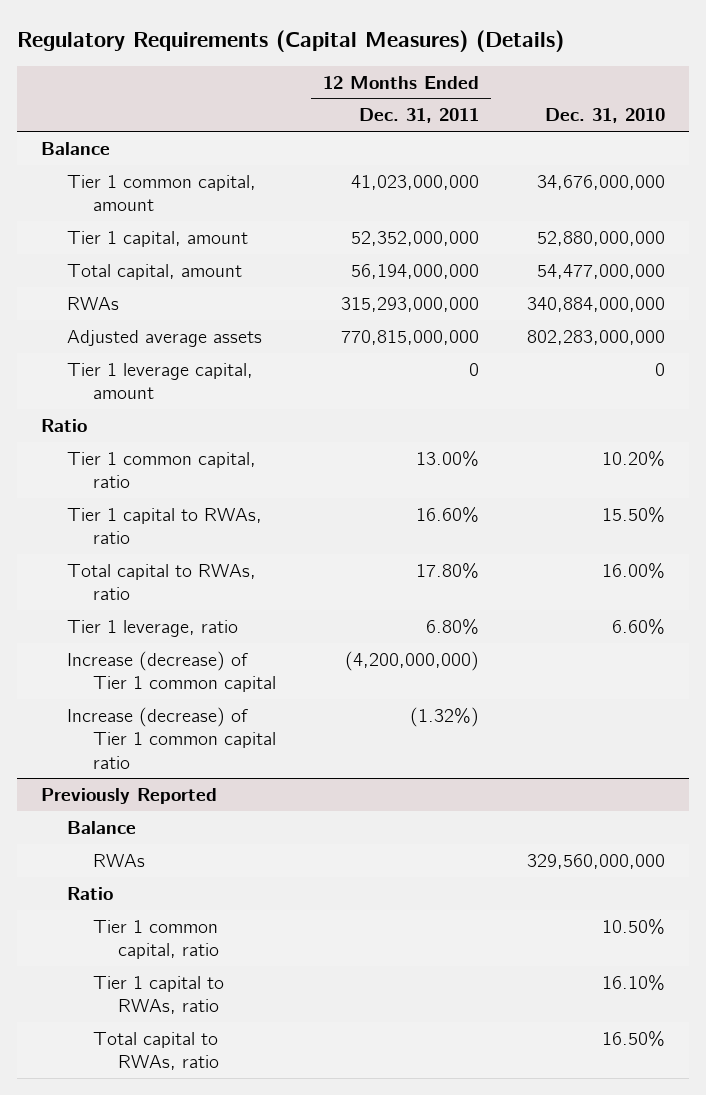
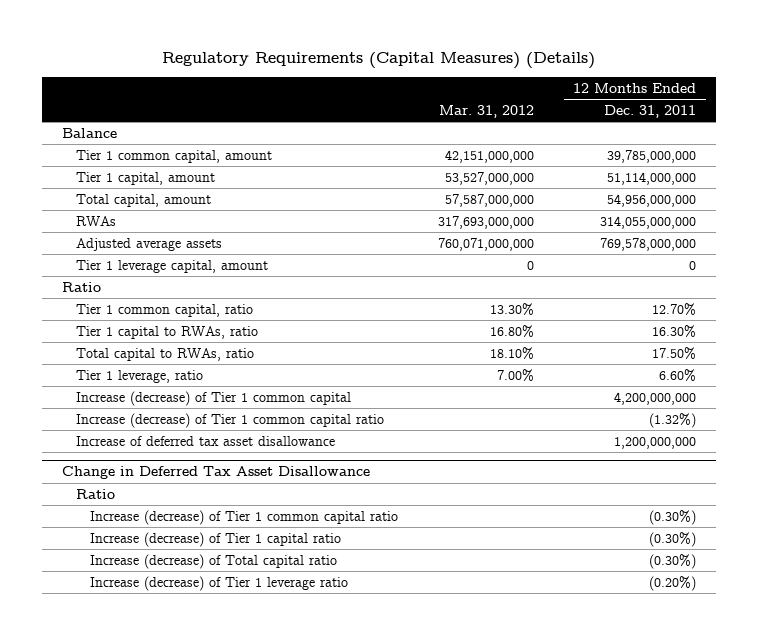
- | 12 Months Ended Dec. 31, 2011 | Dec. 31, 2010
+ | Mar. 31, 2012 | 12 Months Ended Dec. 31, 2011
- Tier 1 common capital, amount | 41,023,000,000 | 34,676,000,000
- Tier 1 capital, amount | 52,352,000,000 | 52,880,000,000
- Total capital, amount | 56,194,000,000 | 54,477,000,000
- RWAs | 315,293,000,000 | 340,884,000,000
- Adjusted average assets | 770,815,000,000 | 802,283,000,000
+ Tier 1 common capital, amount | 42,151,000,000 | 39,785,000,000
+ Tier 1 capital, amount | 53,527,000,000 | 51,114,000,000
+ Total capital, amount | 57,587,000,000 | 54,956,000,000
+ RWAs | 317,693,000,000 | 314,055,000,000
+ Adjusted average assets | 760,071,000,000 | 769,578,000,000
- Tier 1 common capital, ratio | 13.00% | 10.20%
- Tier 1 capital to RWAs, ratio | 16.60% | 15.50%
- Total capital to RWAs, ratio | 17.80% | 16.00%
- Tier 1 leverage, ratio | 6.80% | 6.60%
- Increase (decrease) of Tier 1 common capital | (4,200,000,000) |
+ Tier 1 common capital, ratio | 13.30% | 12.70%
+ Tier 1 capital to RWAs, ratio | 16.80% | 16.30%
+ Total capital to RWAs, ratio | 18.10% | 17.50%
+ Tier 1 leverage, ratio | 7.00% | 6.60%
+ Increase (decrease) of Tier 1 common capital | | 4,200,000,000
- Previously Reported
- Balance
- RWAs | | 329,560,000,000
+ Increase of deferred tax asset disallowance | | 1,200,000,000
+ Change in Deferred Tax Asset Disallowance
- Tier 1 common capital, ratio | | 10.50%
- Tier 1 capital to RWAs, ratio | | 16.10%
- Total capital to RWAs, ratio | | 16.50%
+ Increase (decrease) of Tier 1 common capital ratio | | (0.30%)
+ Increase (decrease) of Tier 1 capital ratio | | (0.30%)
+ Increase (decrease) of Total capital ratio | | (0.30%)
+ Increase (decrease) of Tier 1 leverage ratio | | (0.20%)

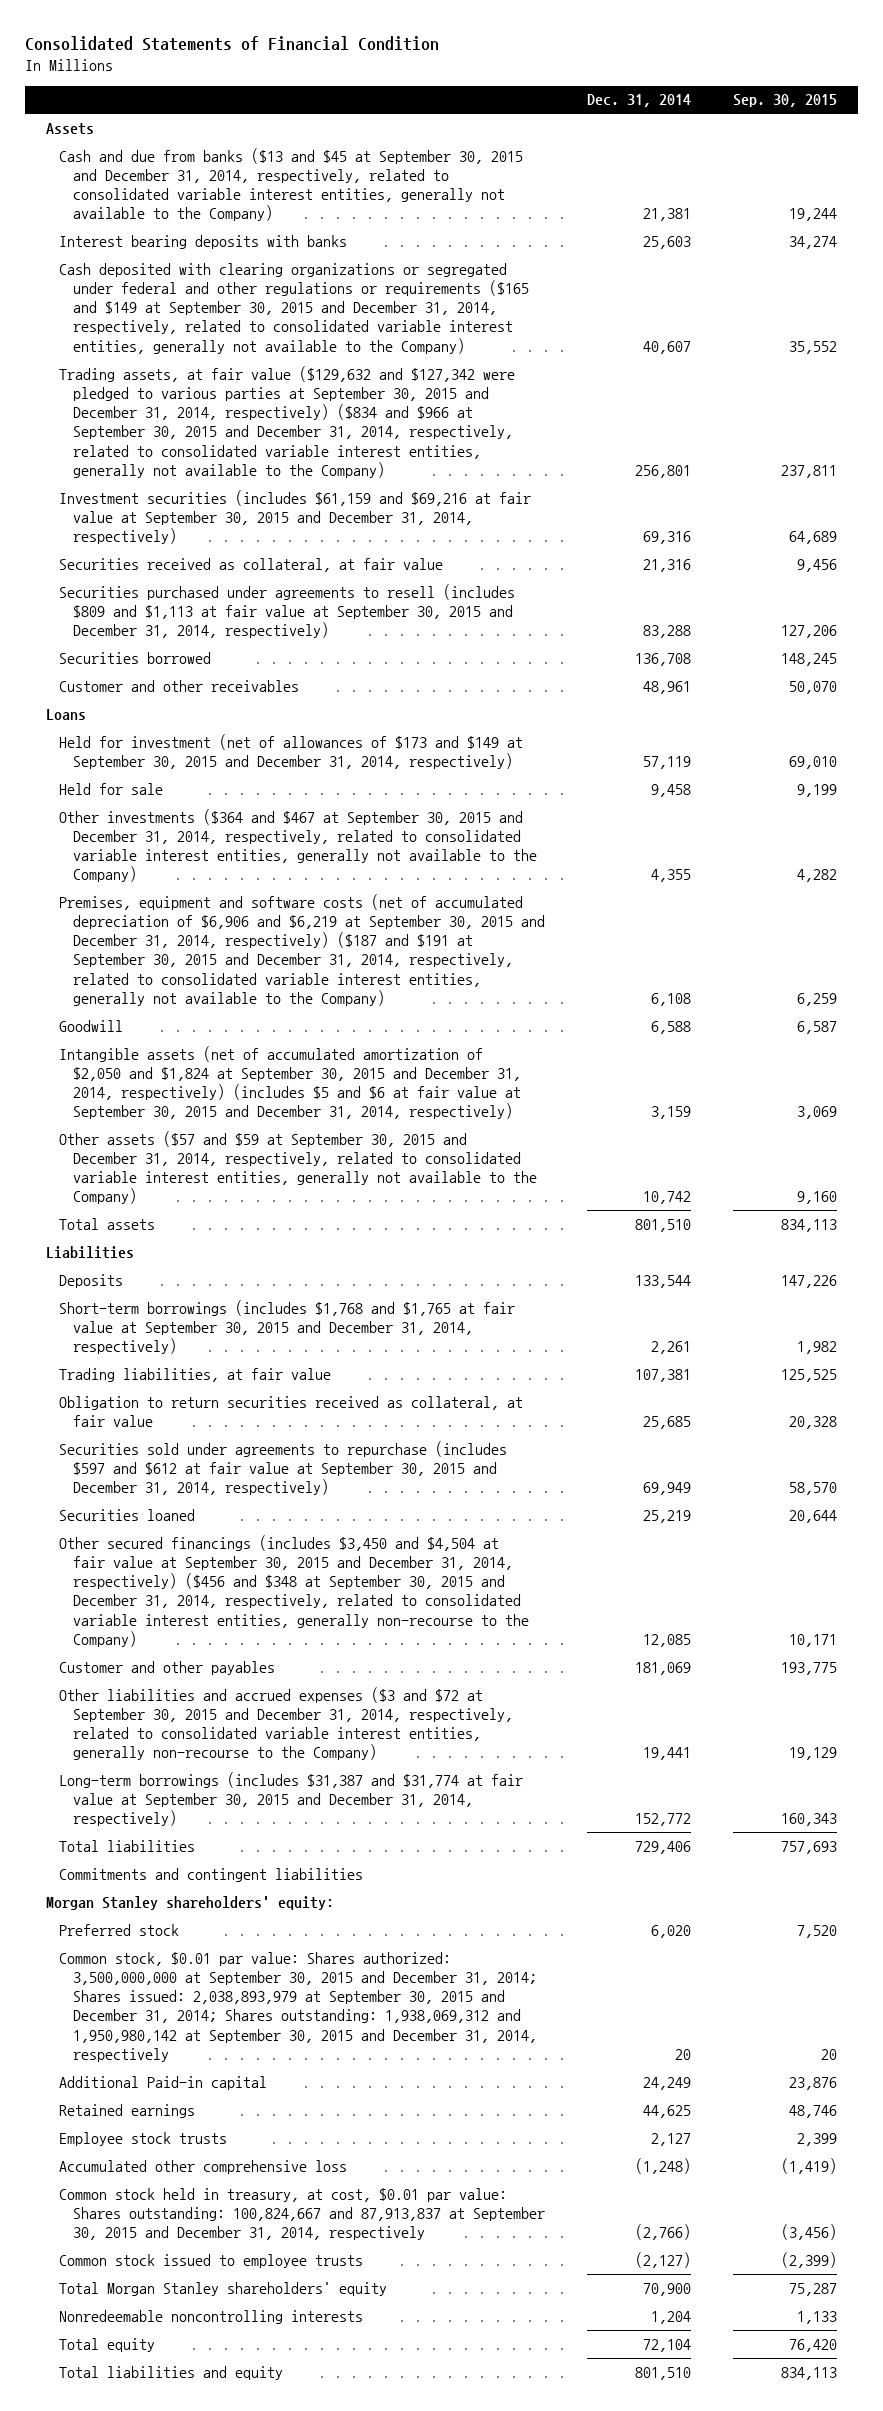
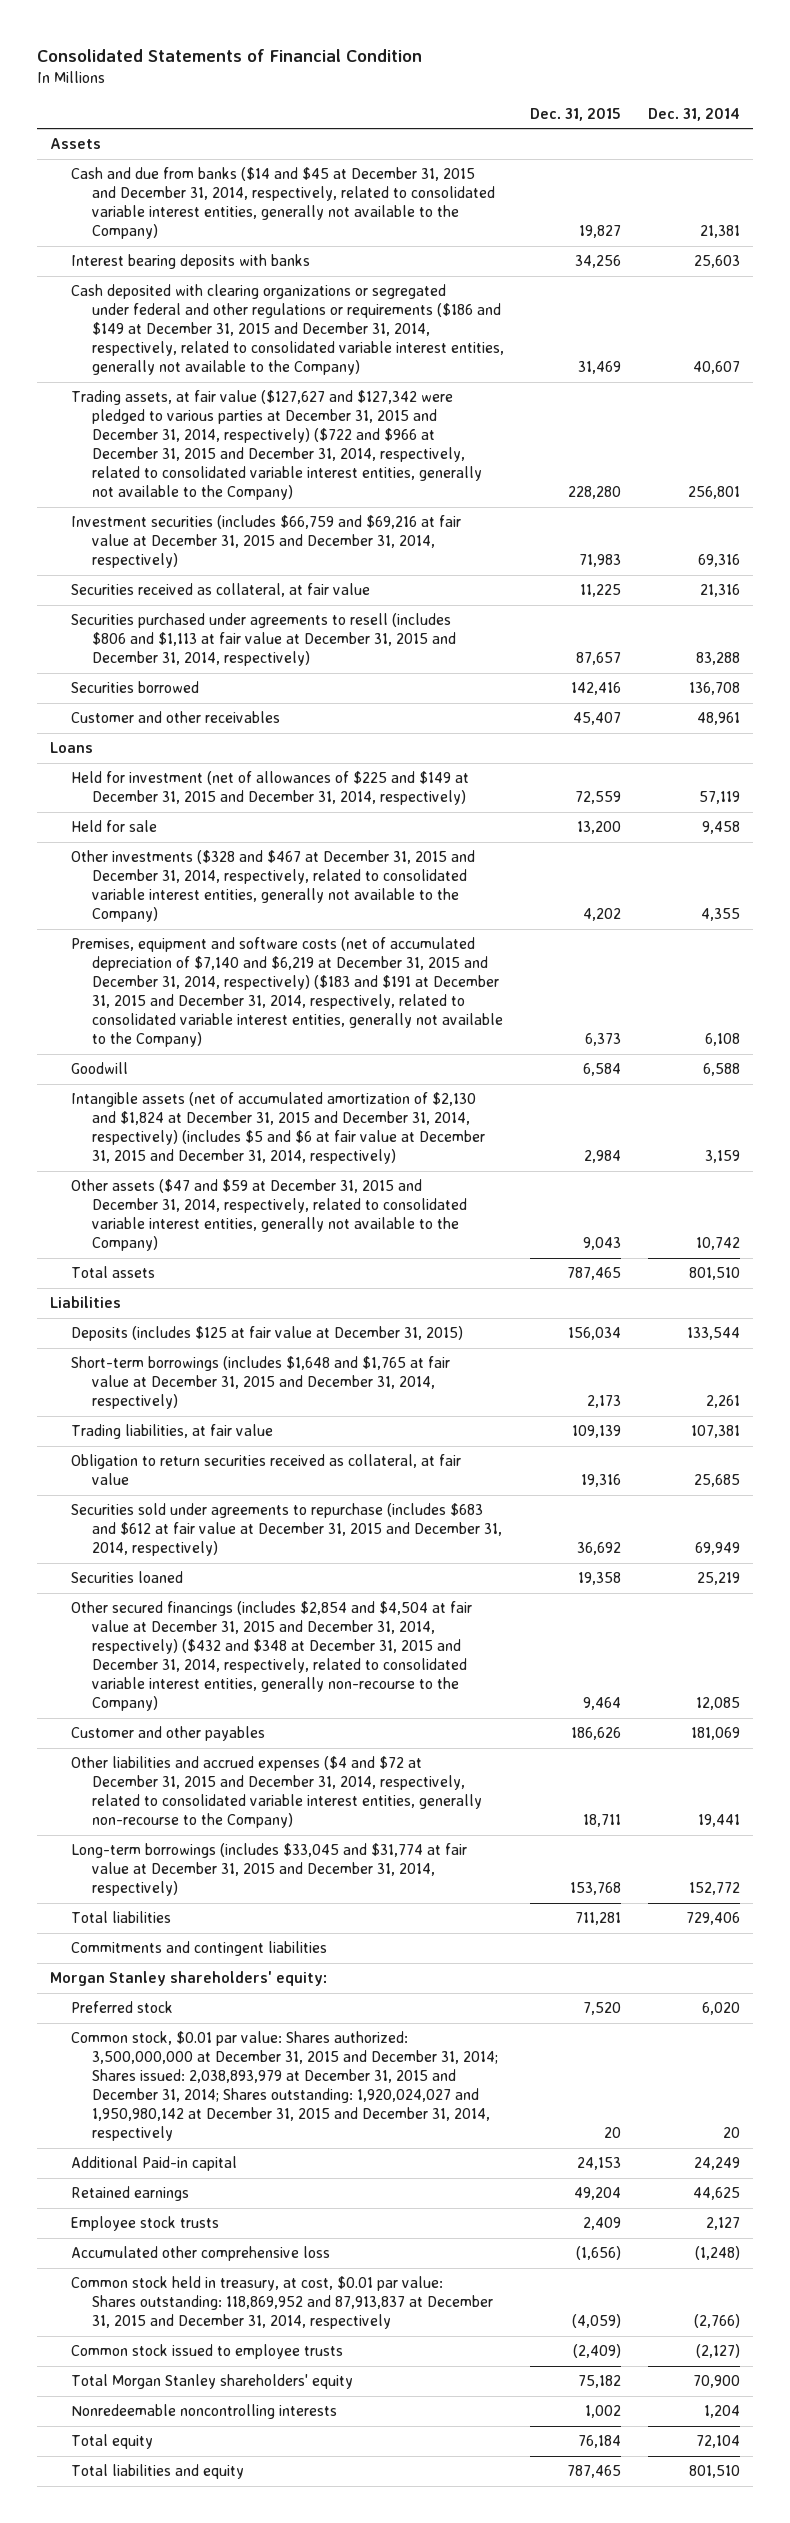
- | Dec. 31, 2014 | Sep. 30, 2015
+ | Dec. 31, 2015 | Dec. 31, 2014
- Cash and due from banks ($13 and $45 at September 30, 2015 and December 31, 2014, respectively, related to consolidated variable interest entities, generally not available to the Company) | 21,381 | 19,244
+ Cash and due from banks ($14 and $45 at December 31, 2015 and December 31, 2014, respectively, related to consolidated variable interest entities, generally not available to the Company) | 19,827 | 21,381
- Cash deposited with clearing organizations or segregated under federal and other regulations or requirements ($165 and $149 at September 30, 2015 and December 31, 2014, respectively, related to consolidated variable interest entities, generally not available to the Company) | 40,607 | 35,552
- Trading assets, at fair value ($129,632 and $127,342 were pledged to various parties at September 30, 2015 and December 31, 2014, respectively) ($834 and $966 at September 30, 2015 and December 31, 2014, respectively, related to consolidated variable interest entities, generally not available to the Company) | 256,801 | 237,811
- Investment securities (includes $61,159 and $69,216 at fair value at September 30, 2015 and December 31, 2014, respectively) | 69,316 | 64,689
+ Cash deposited with clearing organizations or segregated under federal and other regulations or requirements ($186 and $149 at December 31, 2015 and December 31, 2014, respectively, related to consolidated variable interest entities, generally not available to the Company) | 31,469 | 40,607
+ Trading assets, at fair value ($127,627 and $127,342 were pledged to various parties at December 31, 2015 and December 31, 2014, respectively) ($722 and $966 at December 31, 2015 and December 31, 2014, respectively, related to consolidated variable interest entities, generally not available to the Company) | 228,280 | 256,801
+ Investment securities (includes $66,759 and $69,216 at fair value at December 31, 2015 and December 31, 2014, respectively) | 71,983 | 69,316
- Securities purchased under agreements to resell (includes $809 and $1,113 at fair value at September 30, 2015 and December 31, 2014, respectively) | 83,288 | 127,206
+ Securities purchased under agreements to resell (includes $806 and $1,113 at fair value at December 31, 2015 and December 31, 2014, respectively) | 87,657 | 83,288
- Held for investment (net of allowances of $173 and $149 at September 30, 2015 and December 31, 2014, respectively) | 57,119 | 69,010
+ Held for investment (net of allowances of $225 and $149 at December 31, 2015 and December 31, 2014, respectively) | 72,559 | 57,119
- Other investments ($364 and $467 at September 30, 2015 and December 31, 2014, respectively, related to consolidated variable interest entities, generally not available to the Company) | 4,355 | 4,282
- Premises, equipment and software costs (net of accumulated depreciation of $6,906 and $6,219 at September 30, 2015 and December 31, 2014, respectively) ($187 and $191 at September 30, 2015 and December 31, 2014, respectively, related to consolidated variable interest entities, generally not available to the Company) | 6,108 | 6,259
+ Other investments ($328 and $467 at December 31, 2015 and December 31, 2014, respectively, related to consolidated variable interest entities, generally not available to the Company) | 4,202 | 4,355
+ Premises, equipment and software costs (net of accumulated depreciation of $7,140 and $6,219 at December 31, 2015 and December 31, 2014, respectively) ($183 and $191 at December 31, 2015 and December 31, 2014, respectively, related to consolidated variable interest entities, generally not available to the Company) | 6,373 | 6,108
- Intangible assets (net of accumulated amortization of $2,050 and $1,824 at September 30, 2015 and December 31, 2014, respectively) (includes $5 and $6 at fair value at September 30, 2015 and December 31, 2014, respectively) | 3,159 | 3,069
- Other assets ($57 and $59 at September 30, 2015 and December 31, 2014, respectively, related to consolidated variable interest entities, generally not available to the Company) | 10,742 | 9,160
+ Intangible assets (net of accumulated amortization of $2,130 and $1,824 at December 31, 2015 and December 31, 2014, respectively) (includes $5 and $6 at fair value at December 31, 2015 and December 31, 2014, respectively) | 2,984 | 3,159
+ Other assets ($47 and $59 at December 31, 2015 and December 31, 2014, respectively, related to consolidated variable interest entities, generally not available to the Company) | 9,043 | 10,742
- Deposits | 133,544 | 147,226
- Short-term borrowings (includes $1,768 and $1,765 at fair value at September 30, 2015 and December 31, 2014, respectively) | 2,261 | 1,982
+ Deposits (includes $125 at fair value at December 31, 2015) | 156,034 | 133,544
+ Short-term borrowings (includes $1,648 and $1,765 at fair value at December 31, 2015 and December 31, 2014, respectively) | 2,173 | 2,261
- Securities sold under agreements to repurchase (includes $597 and $612 at fair value at September 30, 2015 and December 31, 2014, respectively) | 69,949 | 58,570
+ Securities sold under agreements to repurchase (includes $683 and $612 at fair value at December 31, 2015 and December 31, 2014, respectively) | 36,692 | 69,949
- Other secured financings (includes $3,450 and $4,504 at fair value at September 30, 2015 and December 31, 2014, respectively) ($456 and $348 at September 30, 2015 and December 31, 2014, respectively, related to consolidated variable interest entities, generally non-recourse to the Company) | 12,085 | 10,171
+ Other secured financings (includes $2,854 and $4,504 at fair value at December 31, 2015 and December 31, 2014, respectively) ($432 and $348 at December 31, 2015 and December 31, 2014, respectively, related to consolidated variable interest entities, generally non-recourse to the Company) | 9,464 | 12,085
- Other liabilities and accrued expenses ($3 and $72 at September 30, 2015 and December 31, 2014, respectively, related to consolidated variable interest entities, generally non-recourse to the Company) | 19,441 | 19,129
- Long-term borrowings (includes $31,387 and $31,774 at fair value at September 30, 2015 and December 31, 2014, respectively) | 152,772 | 160,343
+ Other liabilities and accrued expenses ($4 and $72 at December 31, 2015 and December 31, 2014, respectively, related to consolidated variable interest entities, generally non-recourse to the Company) | 18,711 | 19,441
+ Long-term borrowings (includes $33,045 and $31,774 at fair value at December 31, 2015 and December 31, 2014, respectively) | 153,768 | 152,772
- Common stock, $0.01 par value: Shares authorized: 3,500,000,000 at September 30, 2015 and December 31, 2014; Shares issued: 2,038,893,979 at September 30, 2015 and December 31, 2014; Shares outstanding: 1,938,069,312 and 1,950,980,142 at September 30, 2015 and December 31, 2014, respectively | 20 | 20
+ Common stock, $0.01 par value: Shares authorized: 3,500,000,000 at December 31, 2015 and December 31, 2014; Shares issued: 2,038,893,979 at December 31, 2015 and December 31, 2014; Shares outstanding: 1,920,024,027 and 1,950,980,142 at December 31, 2015 and December 31, 2014, respectively | 20 | 20
- Common stock held in treasury, at cost, $0.01 par value: Shares outstanding: 100,824,667 and 87,913,837 at September 30, 2015 and December 31, 2014, respectively | (2,766) | (3,456)
+ Common stock held in treasury, at cost, $0.01 par value: Shares outstanding: 118,869,952 and 87,913,837 at December 31, 2015 and December 31, 2014, respectively | (4,059) | (2,766)

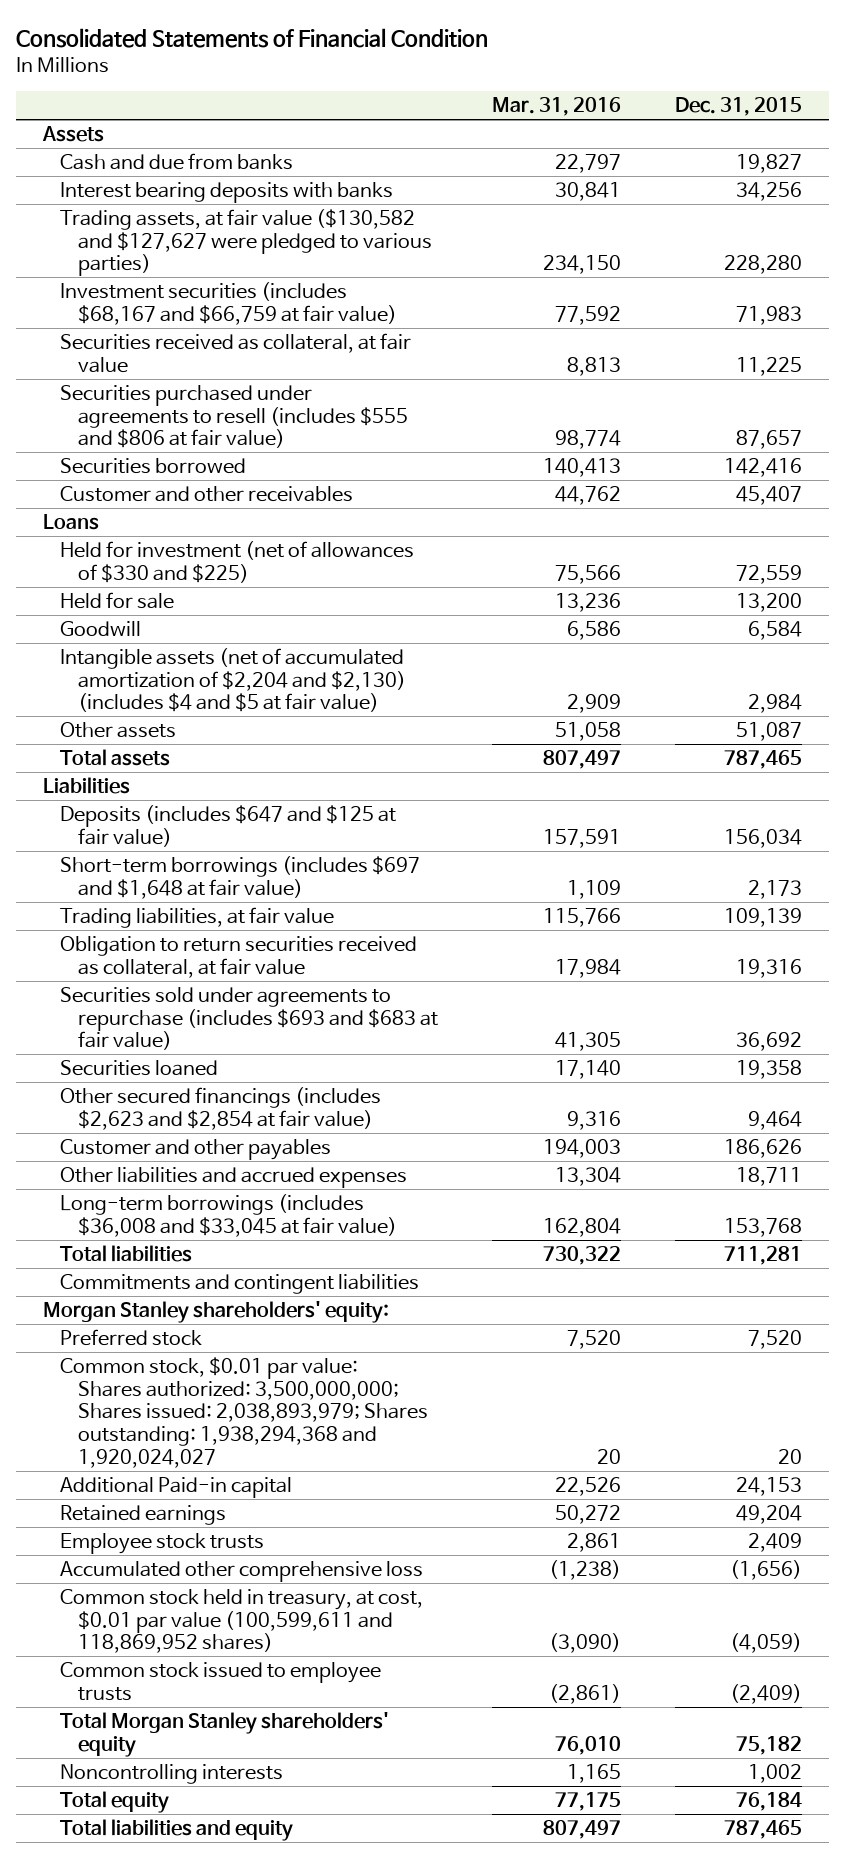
- | Dec. 31, 2015 | Dec. 31, 2014
+ | Mar. 31, 2016 | Dec. 31, 2015
- Cash and due from banks ($14 and $45 at December 31, 2015 and December 31, 2014, respectively, related to consolidated variable interest entities, generally not available to the Company) | 19,827 | 21,381
+ Cash and due from banks | 22,797 | 19,827
- Cash deposited with clearing organizations or segregated under federal and other regulations or requirements ($186 and $149 at December 31, 2015 and December 31, 2014, respectively, related to consolidated variable interest entities, generally not available to the Company) | 31,469 | 40,607
- Trading assets, at fair value ($127,627 and $127,342 were pledged to various parties at December 31, 2015 and December 31, 2014, respectively) ($722 and $966 at December 31, 2015 and December 31, 2014, respectively, related to consolidated variable interest entities, generally not available to the Company) | 228,280 | 256,801
- Investment securities (includes $66,759 and $69,216 at fair value at December 31, 2015 and December 31, 2014, respectively) | 71,983 | 69,316
+ Trading assets, at fair value ($130,582 and $127,627 were pledged to various parties) | 234,150 | 228,280
+ Investment securities (includes $68,167 and $66,759 at fair value) | 77,592 | 71,983
- Securities purchased under agreements to resell (includes $806 and $1,113 at fair value at December 31, 2015 and December 31, 2014, respectively) | 87,657 | 83,288
+ Securities purchased under agreements to resell (includes $555 and $806 at fair value) | 98,774 | 87,657
- Held for investment (net of allowances of $225 and $149 at December 31, 2015 and December 31, 2014, respectively) | 72,559 | 57,119
+ Held for investment (net of allowances of $330 and $225) | 75,566 | 72,559
- Other investments ($328 and $467 at December 31, 2015 and December 31, 2014, respectively, related to consolidated variable interest entities, generally not available to the Company) | 4,202 | 4,355
- Premises, equipment and software costs (net of accumulated depreciation of $7,140 and $6,219 at December 31, 2015 and December 31, 2014, respectively) ($183 and $191 at December 31, 2015 and December 31, 2014, respectively, related to consolidated variable interest entities, generally not available to the Company) | 6,373 | 6,108
- Intangible assets (net of accumulated amortization of $2,130 and $1,824 at December 31, 2015 and December 31, 2014, respectively) (includes $5 and $6 at fair value at December 31, 2015 and December 31, 2014, respectively) | 2,984 | 3,159
- Other assets ($47 and $59 at December 31, 2015 and December 31, 2014, respectively, related to consolidated variable interest entities, generally not available to the Company) | 9,043 | 10,742
+ Intangible assets (net of accumulated amortization of $2,204 and $2,130) (includes $4 and $5 at fair value) | 2,909 | 2,984
+ Other assets | 51,058 | 51,087
- Deposits (includes $125 at fair value at December 31, 2015) | 156,034 | 133,544
- Short-term borrowings (includes $1,648 and $1,765 at fair value at December 31, 2015 and December 31, 2014, respectively) | 2,173 | 2,261
+ Deposits (includes $647 and $125 at fair value) | 157,591 | 156,034
+ Short-term borrowings (includes $697 and $1,648 at fair value) | 1,109 | 2,173
- Securities sold under agreements to repurchase (includes $683 and $612 at fair value at December 31, 2015 and December 31, 2014, respectively) | 36,692 | 69,949
+ Securities sold under agreements to repurchase (includes $693 and $683 at fair value) | 41,305 | 36,692
- Other secured financings (includes $2,854 and $4,504 at fair value at December 31, 2015 and December 31, 2014, respectively) ($432 and $348 at December 31, 2015 and December 31, 2014, respectively, related to consolidated variable interest entities, generally non-recourse to the Company) | 9,464 | 12,085
+ Other secured financings (includes $2,623 and $2,854 at fair value) | 9,316 | 9,464
- Other liabilities and accrued expenses ($4 and $72 at December 31, 2015 and December 31, 2014, respectively, related to consolidated variable interest entities, generally non-recourse to the Company) | 18,711 | 19,441
- Long-term borrowings (includes $33,045 and $31,774 at fair value at December 31, 2015 and December 31, 2014, respectively) | 153,768 | 152,772
+ Other liabilities and accrued expenses | 13,304 | 18,711
+ Long-term borrowings (includes $36,008 and $33,045 at fair value) | 162,804 | 153,768
- Common stock, $0.01 par value: Shares authorized: 3,500,000,000 at December 31, 2015 and December 31, 2014; Shares issued: 2,038,893,979 at December 31, 2015 and December 31, 2014; Shares outstanding: 1,920,024,027 and 1,950,980,142 at December 31, 2015 and December 31, 2014, respectively | 20 | 20
+ Common stock, $0.01 par value: Shares authorized: 3,500,000,000; Shares issued: 2,038,893,979; Shares outstanding: 1,938,294,368 and 1,920,024,027 | 20 | 20
- Common stock held in treasury, at cost, $0.01 par value: Shares outstanding: 118,869,952 and 87,913,837 at December 31, 2015 and December 31, 2014, respectively | (4,059) | (2,766)
+ Common stock held in treasury, at cost, $0.01 par value (100,599,611 and 118,869,952 shares) | (3,090) | (4,059)
- Nonredeemable noncontrolling interests | 1,002 | 1,204
+ Noncontrolling interests | 1,165 | 1,002

